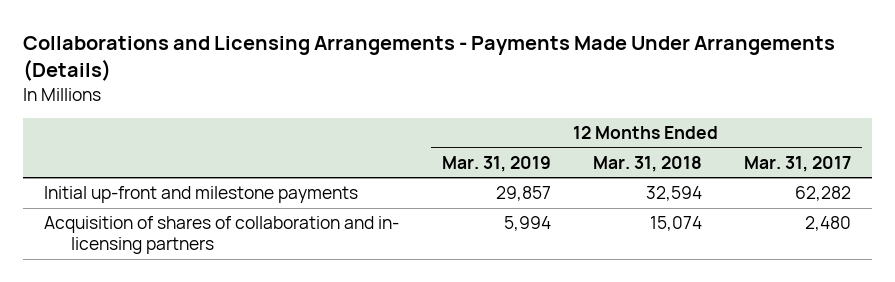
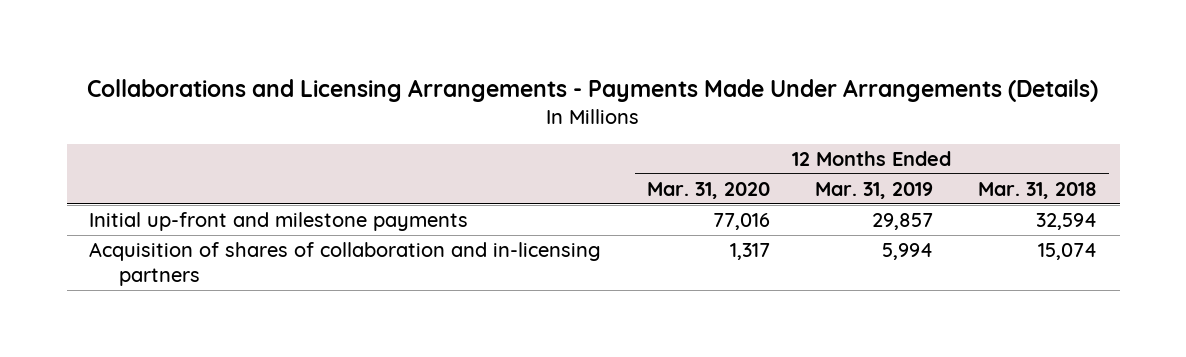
- | 12 Months Ended Mar. 31, 2019 | 12 Months Ended Mar. 31, 2018 | 12 Months Ended Mar. 31, 2017
+ | 12 Months Ended Mar. 31, 2020 | 12 Months Ended Mar. 31, 2019 | 12 Months Ended Mar. 31, 2018
- Acquisition of shares of collaboration and in- licensing partners | 5,994 | 15,074 | 2,480
+ Acquisition of shares of collaboration and in-licensing partners | 1,317 | 5,994 | 15,074

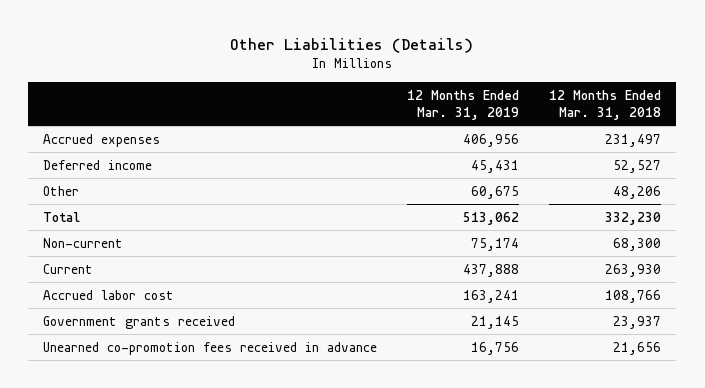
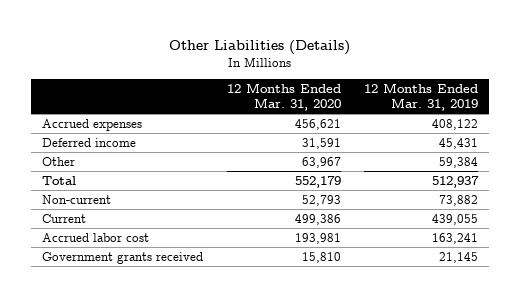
- | 12 Months Ended Mar. 31, 2019 | 12 Months Ended Mar. 31, 2018
+ | 12 Months Ended Mar. 31, 2020 | 12 Months Ended Mar. 31, 2019
- Accrued expenses | 406,956 | 231,497
+ Accrued expenses | 456,621 | 408,122
- Other | 60,675 | 48,206
- Total | 513,062 | 332,230
- Non-current | 75,174 | 68,300
- Current | 437,888 | 263,930
+ Other | 63,967 | 59,384
+ Total | 552,179 | 512,937
+ Non-current | 52,793 | 73,882
+ Current | 499,386 | 439,055
- Unearned co-promotion fees received in advance | 16,756 | 21,656

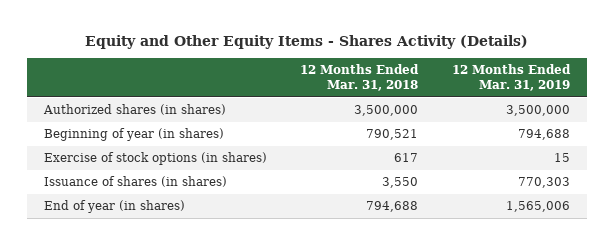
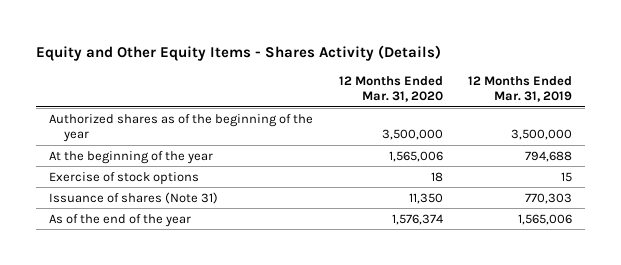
- | 12 Months Ended Mar. 31, 2018 | 12 Months Ended Mar. 31, 2019
+ | 12 Months Ended Mar. 31, 2020 | 12 Months Ended Mar. 31, 2019
- Authorized shares (in shares) | 3,500,000 | 3,500,000
- Beginning of year (in shares) | 790,521 | 794,688
- Exercise of stock options (in shares) | 617 | 15
- Issuance of shares (in shares) | 3,550 | 770,303
- End of year (in shares) | 794,688 | 1,565,006
+ Authorized shares as of the beginning of the year | 3,500,000 | 3,500,000
+ At the beginning of the year | 1,565,006 | 794,688
+ Exercise of stock options | 18 | 15
+ Issuance of shares (Note 31) | 11,350 | 770,303
+ As of the end of the year | 1,576,374 | 1,565,006

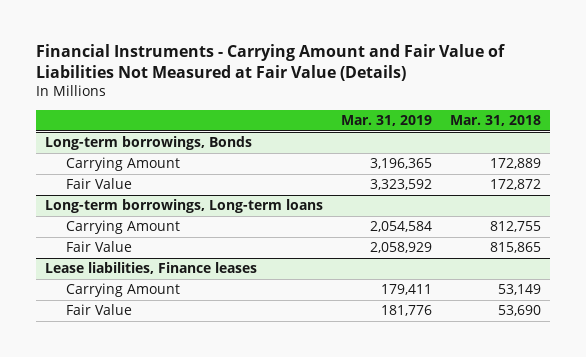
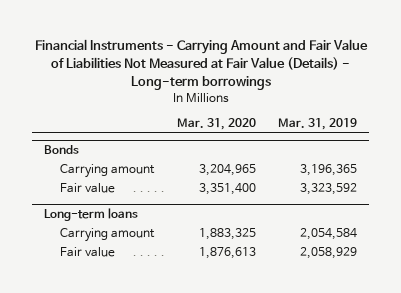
- Financial Instruments - Carrying Amount and Fair Value of Liabilities Not Measured at Fair Value (Details)
+ Financial Instruments - Carrying Amount and Fair Value of Liabilities Not Measured at Fair Value (Details) - Long-term borrowings
- | Mar. 31, 2019 | Mar. 31, 2018
+ | Mar. 31, 2020 | Mar. 31, 2019
- Long-term borrowings, Bonds
- Carrying Amount | 3,196,365 | 172,889
- Fair Value | 3,323,592 | 172,872
- Long-term borrowings, Long-term loans
- Carrying Amount | 2,054,584 | 812,755
- Fair Value | 2,058,929 | 815,865
- Lease liabilities, Finance leases
- Carrying Amount | 179,411 | 53,149
- Fair Value | 181,776 | 53,690
+ Bonds
+ Carrying amount | 3,204,965 | 3,196,365
+ Fair value | 3,351,400 | 3,323,592
+ Long-term loans
+ Carrying amount | 1,883,325 | 2,054,584
+ Fair value | 1,876,613 | 2,058,929

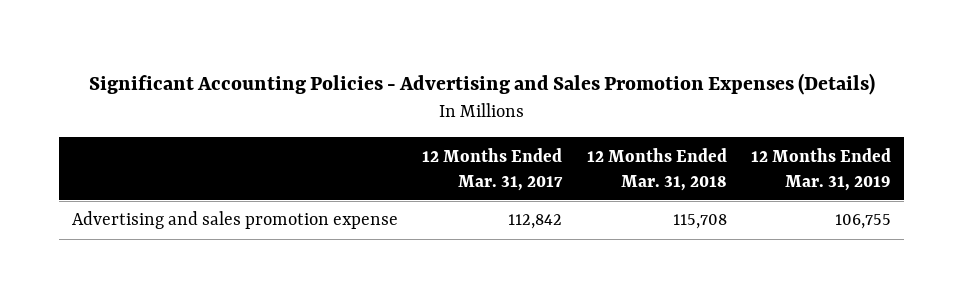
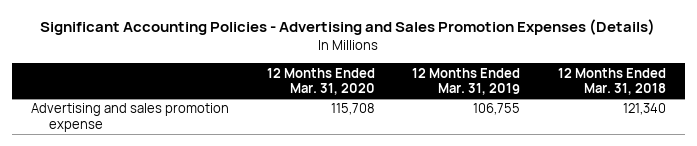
- | 12 Months Ended Mar. 31, 2017 | 12 Months Ended Mar. 31, 2018 | 12 Months Ended Mar. 31, 2019
+ | 12 Months Ended Mar. 31, 2020 | 12 Months Ended Mar. 31, 2019 | 12 Months Ended Mar. 31, 2018
- Advertising and sales promotion expense | 112,842 | 115,708 | 106,755
+ Advertising and sales promotion expense | 115,708 | 106,755 | 121,340

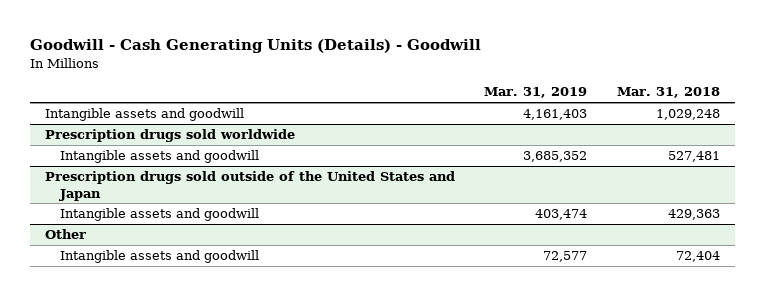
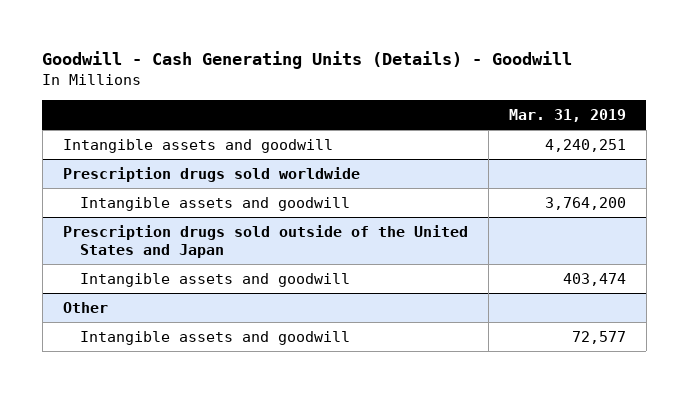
- | Mar. 31, 2019 | Mar. 31, 2018
+ | Mar. 31, 2019
- Intangible assets and goodwill | 4,161,403 | 1,029,248
+ Intangible assets and goodwill | 4,240,251
@ Prescription drugs sold worldwide
- Intangible assets and goodwill | 3,685,352 | 527,481
+ Intangible assets and goodwill | 3,764,200

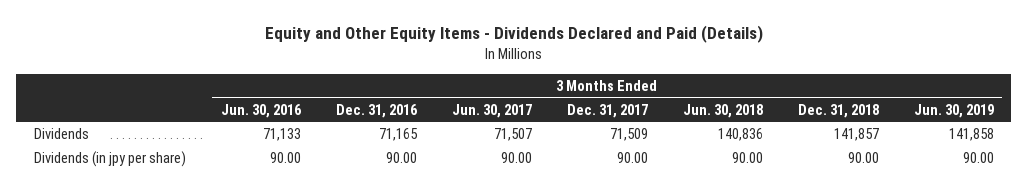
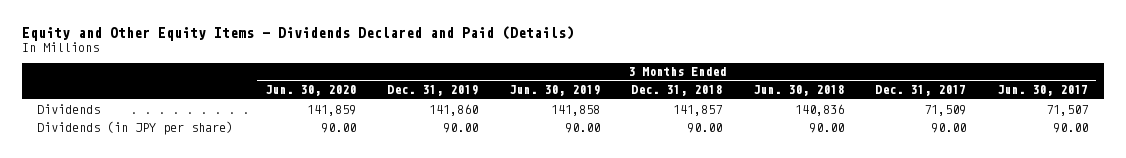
- | 3 Months Ended Jun. 30, 2016 | 3 Months Ended Dec. 31, 2016 | 3 Months Ended Jun. 30, 2017 | 3 Months Ended Dec. 31, 2017 | 3 Months Ended Jun. 30, 2018 | 3 Months Ended Dec. 31, 2018 | 3 Months Ended Jun. 30, 2019
+ | 3 Months Ended Jun. 30, 2020 | 3 Months Ended Dec. 31, 2019 | 3 Months Ended Jun. 30, 2019 | 3 Months Ended Dec. 31, 2018 | 3 Months Ended Jun. 30, 2018 | 3 Months Ended Dec. 31, 2017 | 3 Months Ended Jun. 30, 2017
- Dividends (in jpy per share) | 90.00 | 90.00 | 90.00 | 90.00 | 90.00 | 90.00 | 90.00
+ Dividends (in JPY per share) | 90.00 | 90.00 | 90.00 | 90.00 | 90.00 | 90.00 | 90.00

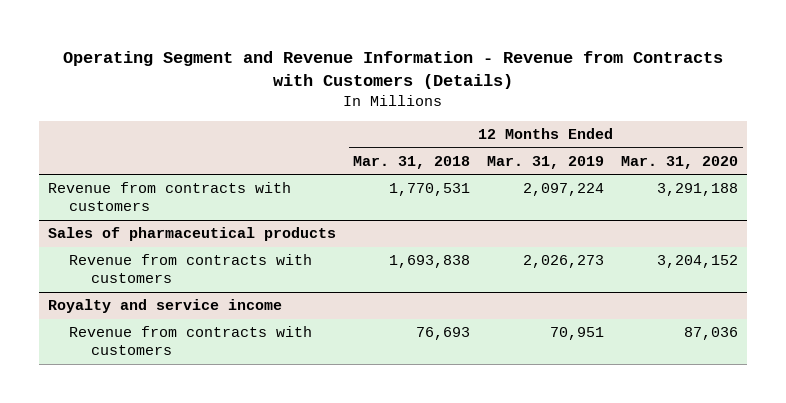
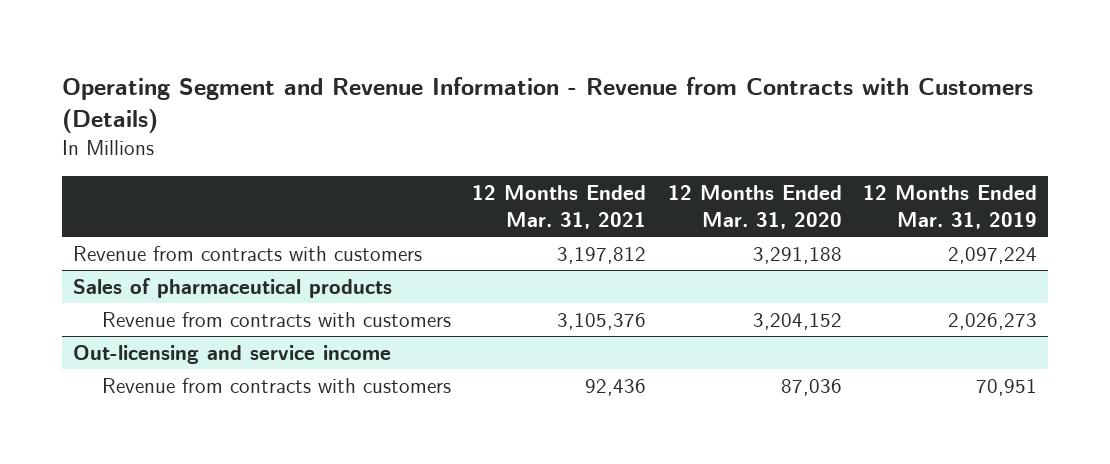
- | 12 Months Ended Mar. 31, 2018 | 12 Months Ended Mar. 31, 2019 | 12 Months Ended Mar. 31, 2020
+ | 12 Months Ended Mar. 31, 2021 | 12 Months Ended Mar. 31, 2020 | 12 Months Ended Mar. 31, 2019
- Royalty and service income
+ Out-licensing and service income

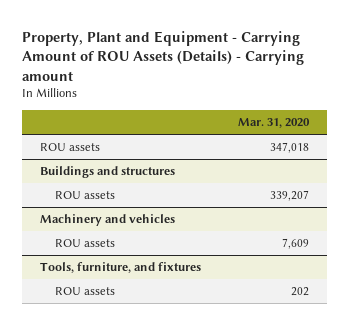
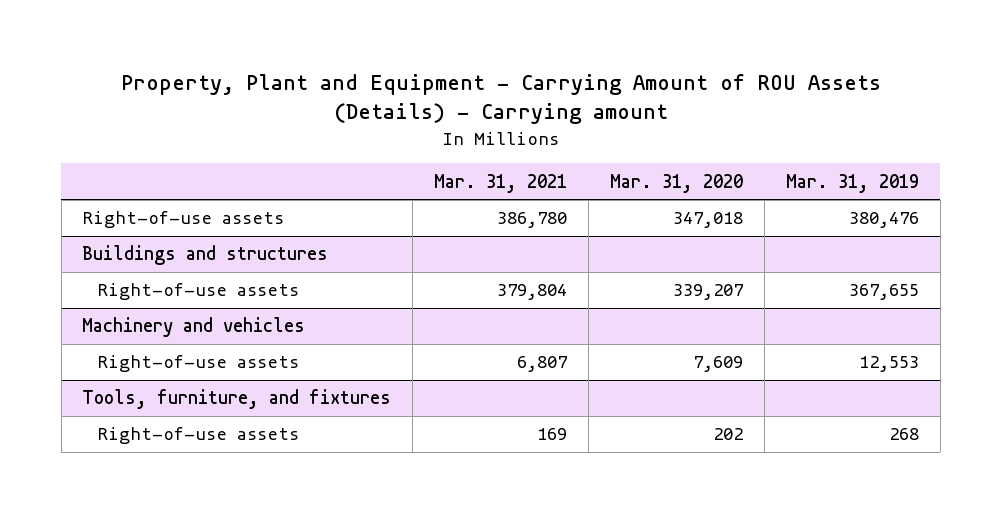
- | Mar. 31, 2020
+ | Mar. 31, 2021 | Mar. 31, 2020 | Mar. 31, 2019
- ROU assets | 347,018
+ Right-of-use assets | 386,780 | 347,018 | 380,476
@ Buildings and structures
- ROU assets | 339,207
+ Right-of-use assets | 379,804 | 339,207 | 367,655
@ Machinery and vehicles
- ROU assets | 7,609
+ Right-of-use assets | 6,807 | 7,609 | 12,553
@ Tools, furniture, and fixtures
- ROU assets | 202
+ Right-of-use assets | 169 | 202 | 268

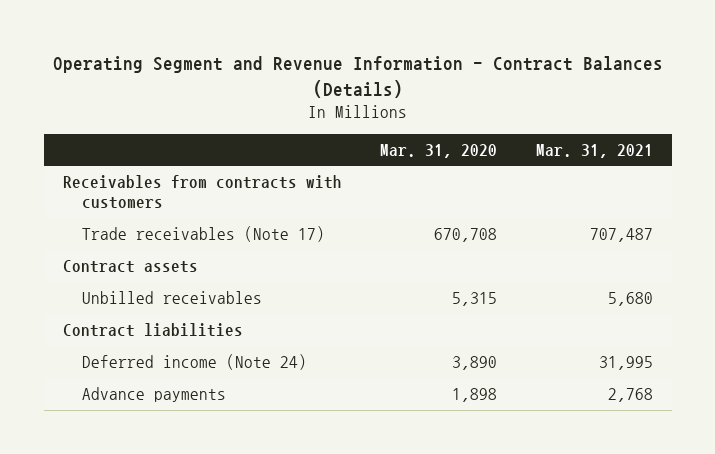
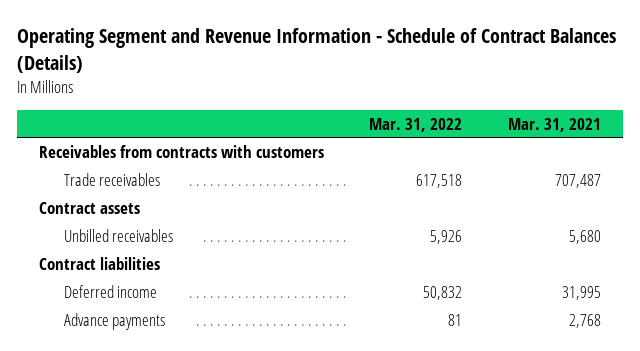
- Operating Segment and Revenue Information - Contract Balances (Details)
+ Operating Segment and Revenue Information - Schedule of Contract Balances (Details)
- | Mar. 31, 2020 | Mar. 31, 2021
+ | Mar. 31, 2022 | Mar. 31, 2021
- Trade receivables (Note 17) | 670,708 | 707,487
+ Trade receivables | 617,518 | 707,487
- Deferred income (Note 24) | 3,890 | 31,995
+ Deferred income | 50,832 | 31,995

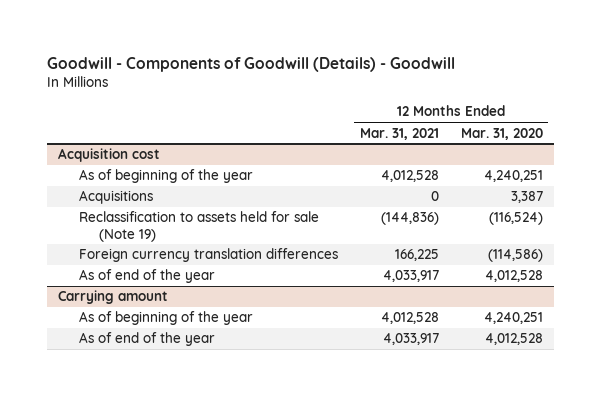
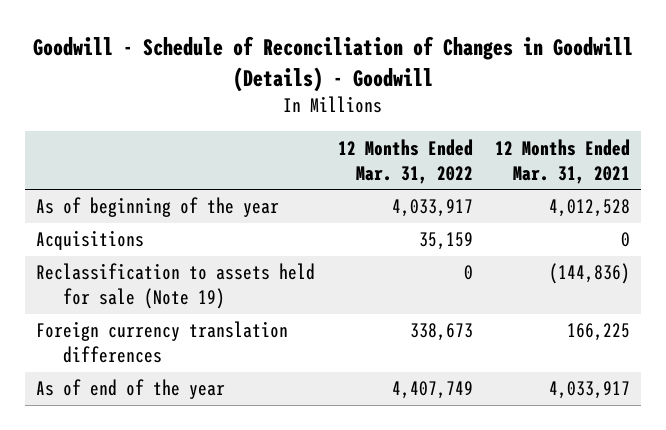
- Goodwill - Components of Goodwill (Details) - Goodwill
+ Goodwill - Schedule of Reconciliation of Changes in Goodwill (Details) - Goodwill
- | 12 Months Ended Mar. 31, 2021 | 12 Months Ended Mar. 31, 2020
+ | 12 Months Ended Mar. 31, 2022 | 12 Months Ended Mar. 31, 2021
- Acquisition cost
- Carrying amount
- As of beginning of the year | 4,012,528 | 4,240,251
- As of end of the year | 4,033,917 | 4,012,528

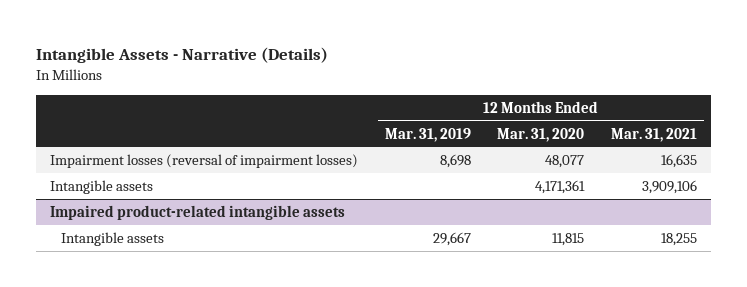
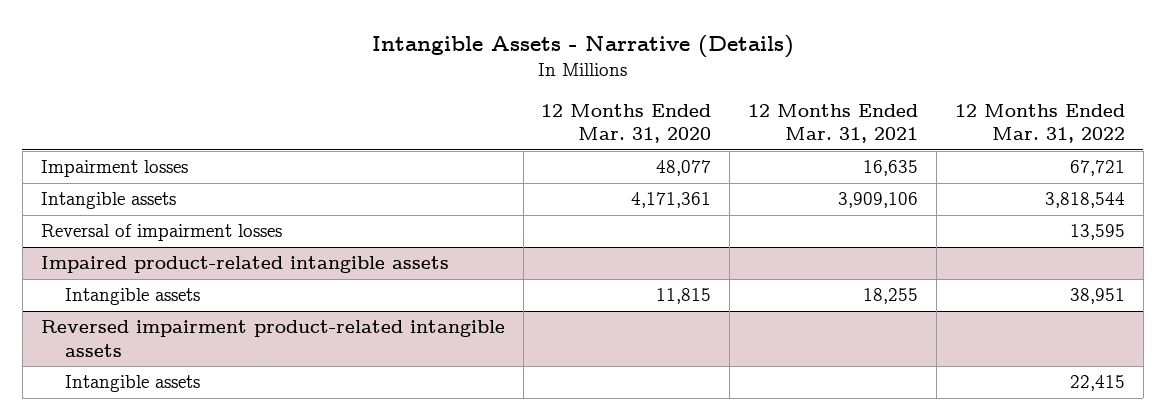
- | 12 Months Ended Mar. 31, 2019 | 12 Months Ended Mar. 31, 2020 | 12 Months Ended Mar. 31, 2021
+ | 12 Months Ended Mar. 31, 2020 | 12 Months Ended Mar. 31, 2021 | 12 Months Ended Mar. 31, 2022
- Impairment losses (reversal of impairment losses) | 8,698 | 48,077 | 16,635
+ Impairment losses | 48,077 | 16,635 | 67,721
+ Reversal of impairment losses | | | 13,595
+ Reversed impairment product-related intangible assets
+ Intangible assets | | | 22,415

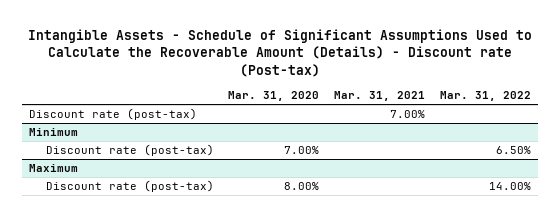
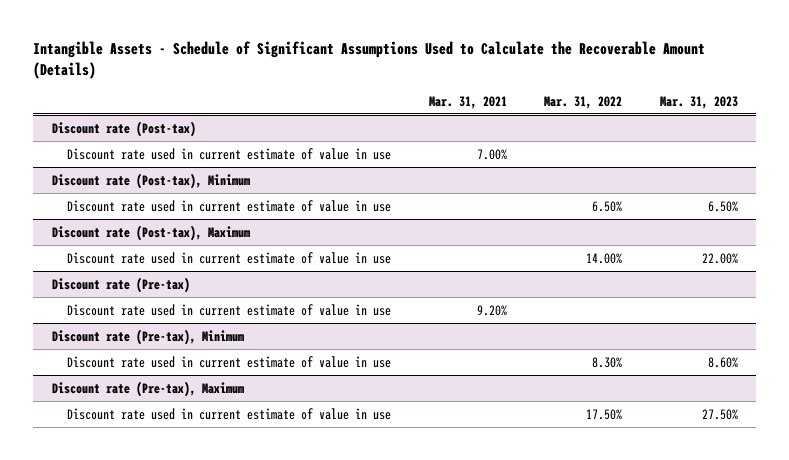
- Intangible Assets - Schedule of Significant Assumptions Used to Calculate the Recoverable Amount (Details) - Discount rate (Post-tax)
+ Intangible Assets - Schedule of Significant Assumptions Used to Calculate the Recoverable Amount (Details)
- | Mar. 31, 2020 | Mar. 31, 2021 | Mar. 31, 2022
+ | Mar. 31, 2021 | Mar. 31, 2022 | Mar. 31, 2023
- Discount rate (post-tax) | | 7.00% |
- Minimum
- Discount rate (post-tax) | 7.00% | | 6.50%
- Maximum
- Discount rate (post-tax) | 8.00% | | 14.00%
+ Discount rate (Post-tax)
+ Discount rate used in current estimate of value in use | 7.00% | |
+ Discount rate (Post-tax), Minimum
+ Discount rate used in current estimate of value in use | | 6.50% | 6.50%
+ Discount rate (Post-tax), Maximum
+ Discount rate used in current estimate of value in use | | 14.00% | 22.00%
+ Discount rate (Pre-tax)
+ Discount rate used in current estimate of value in use | 9.20% | |
+ Discount rate (Pre-tax), Minimum
+ Discount rate used in current estimate of value in use | | 8.30% | 8.60%
+ Discount rate (Pre-tax), Maximum
+ Discount rate used in current estimate of value in use | | 17.50% | 27.50%

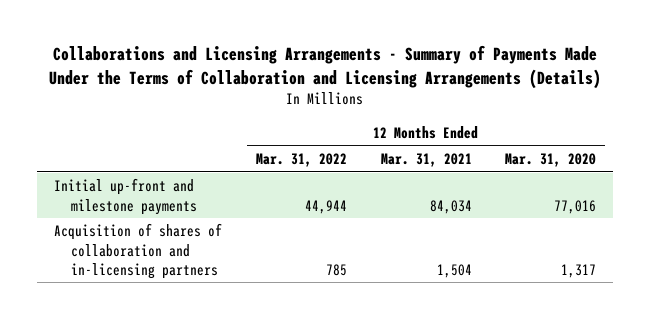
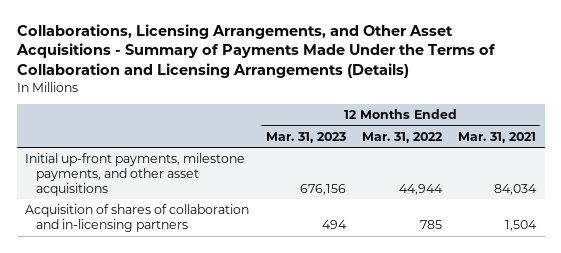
- Collaborations and Licensing Arrangements - Summary of Payments Made Under the Terms of Collaboration and Licensing Arrangements (Details)
+ Collaborations, Licensing Arrangements, and Other Asset Acquisitions - Summary of Payments Made Under the Terms of Collaboration and Licensing Arrangements (Details)
- | 12 Months Ended Mar. 31, 2022 | 12 Months Ended Mar. 31, 2021 | 12 Months Ended Mar. 31, 2020
+ | 12 Months Ended Mar. 31, 2023 | 12 Months Ended Mar. 31, 2022 | 12 Months Ended Mar. 31, 2021
- Initial up-front and milestone payments | 44,944 | 84,034 | 77,016
+ Initial up-front payments, milestone payments, and other asset acquisitions | 676,156 | 44,944 | 84,034

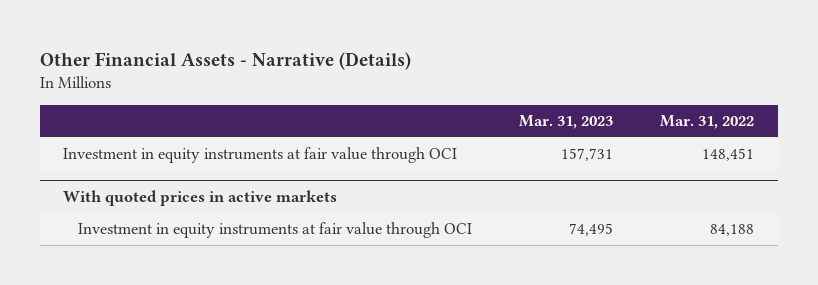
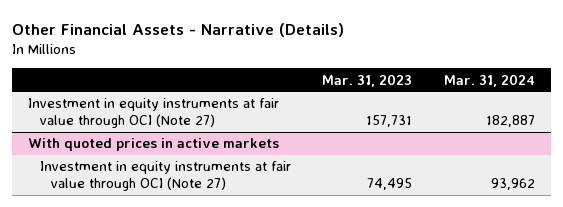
- | Mar. 31, 2023 | Mar. 31, 2022
+ | Mar. 31, 2023 | Mar. 31, 2024
- Investment in equity instruments at fair value through OCI | 157,731 | 148,451
+ Investment in equity instruments at fair value through OCI (Note 27) | 157,731 | 182,887
@ With quoted prices in active markets
- Investment in equity instruments at fair value through OCI | 74,495 | 84,188
+ Investment in equity instruments at fair value through OCI (Note 27) | 74,495 | 93,962

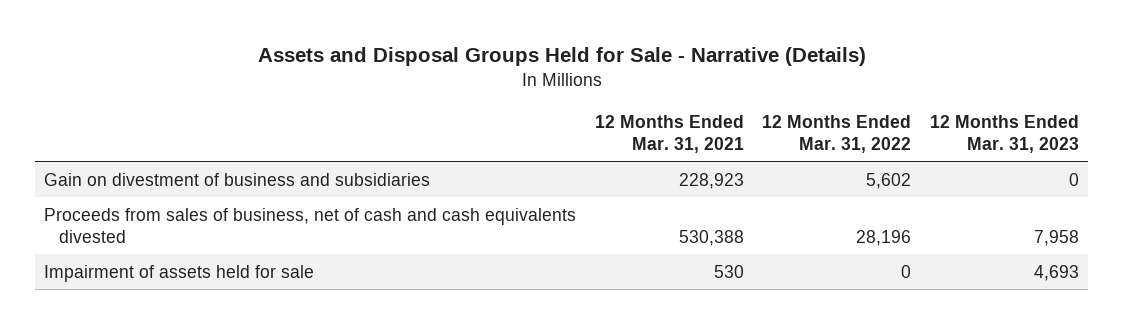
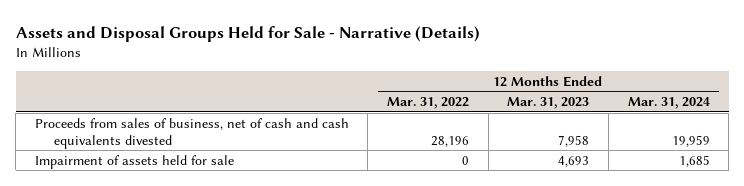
- | 12 Months Ended Mar. 31, 2021 | 12 Months Ended Mar. 31, 2022 | 12 Months Ended Mar. 31, 2023
+ | 12 Months Ended Mar. 31, 2022 | 12 Months Ended Mar. 31, 2023 | 12 Months Ended Mar. 31, 2024
- Gain on divestment of business and subsidiaries | 228,923 | 5,602 | 0

